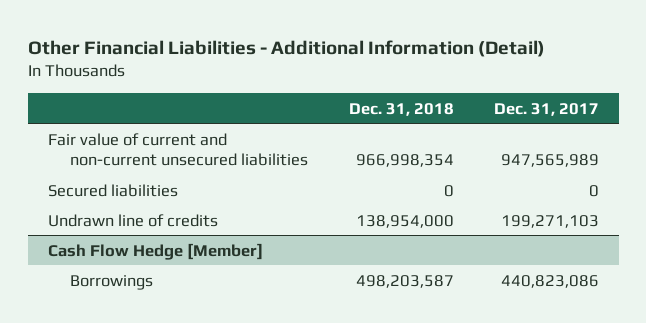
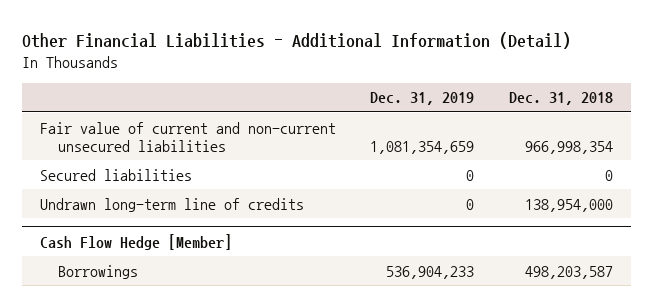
- | Dec. 31, 2018 | Dec. 31, 2017
+ | Dec. 31, 2019 | Dec. 31, 2018
- Undrawn line of credits | 138,954,000 | 199,271,103
+ Undrawn long-term line of credits | 0 | 138,954,000

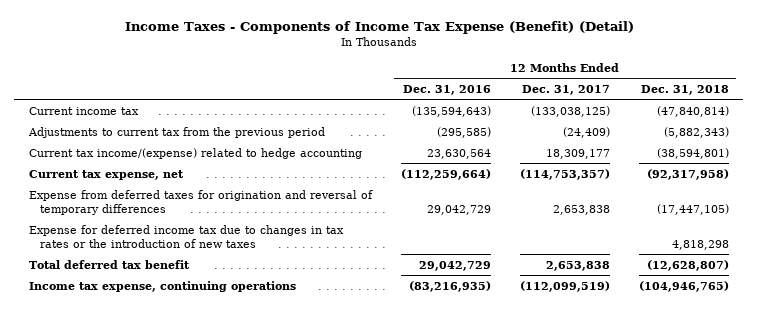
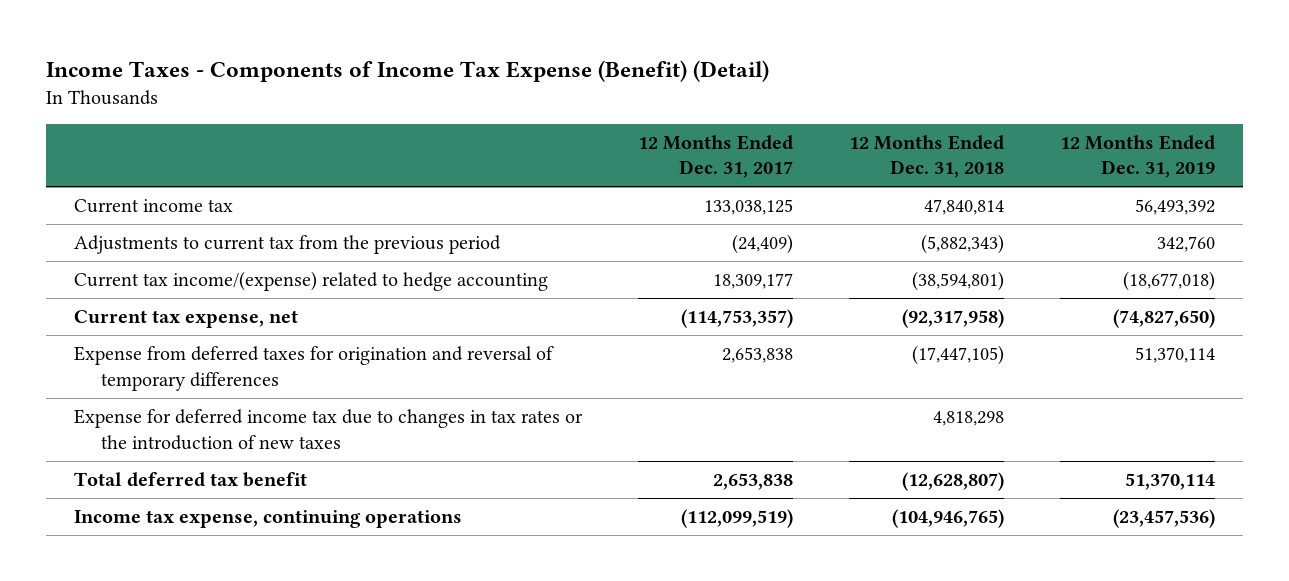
- | 12 Months Ended Dec. 31, 2016 | 12 Months Ended Dec. 31, 2017 | 12 Months Ended Dec. 31, 2018
+ | 12 Months Ended Dec. 31, 2017 | 12 Months Ended Dec. 31, 2018 | 12 Months Ended Dec. 31, 2019
- Current income tax | (135,594,643) | (133,038,125) | (47,840,814)
+ Current income tax | 133,038,125 | 47,840,814 | 56,493,392

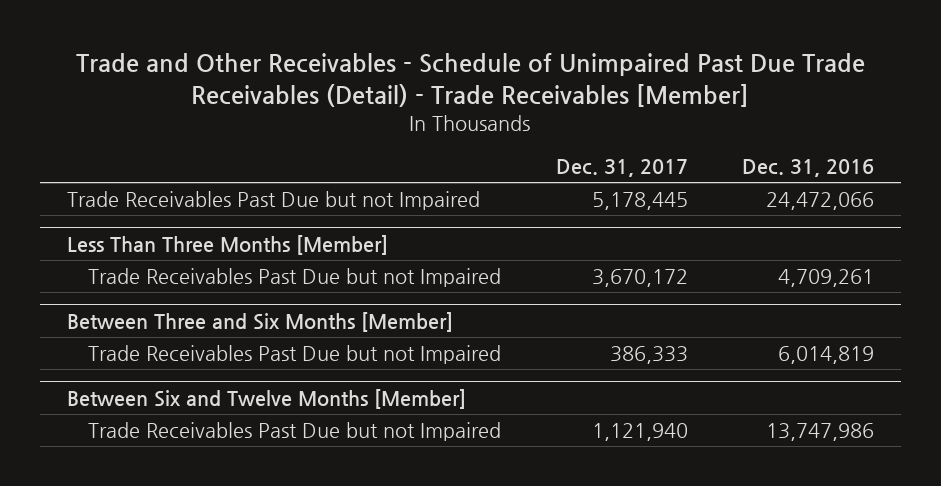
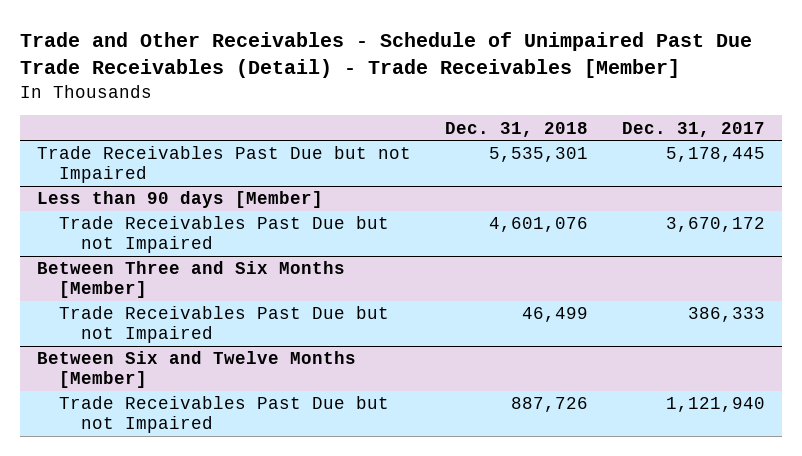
- | Dec. 31, 2017 | Dec. 31, 2016
+ | Dec. 31, 2018 | Dec. 31, 2017
- Less Than Three Months [Member]
+ Less than 90 days [Member]

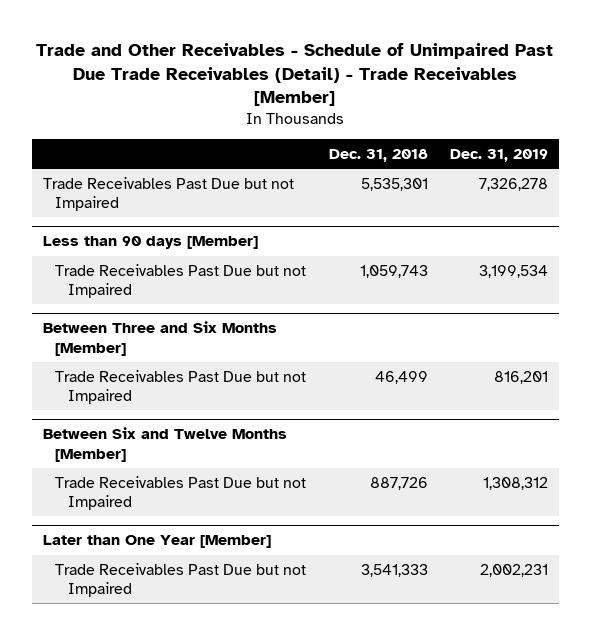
- | Dec. 31, 2018 | Dec. 31, 2017
+ | Dec. 31, 2018 | Dec. 31, 2019
@ Less than 90 days [Member]
- Trade Receivables Past Due but not Impaired | 4,601,076 | 3,670,172
+ Trade Receivables Past Due but not Impaired | 1,059,743 | 3,199,534
+ Later than One Year [Member]
+ Trade Receivables Past Due but not Impaired | 3,541,333 | 2,002,231

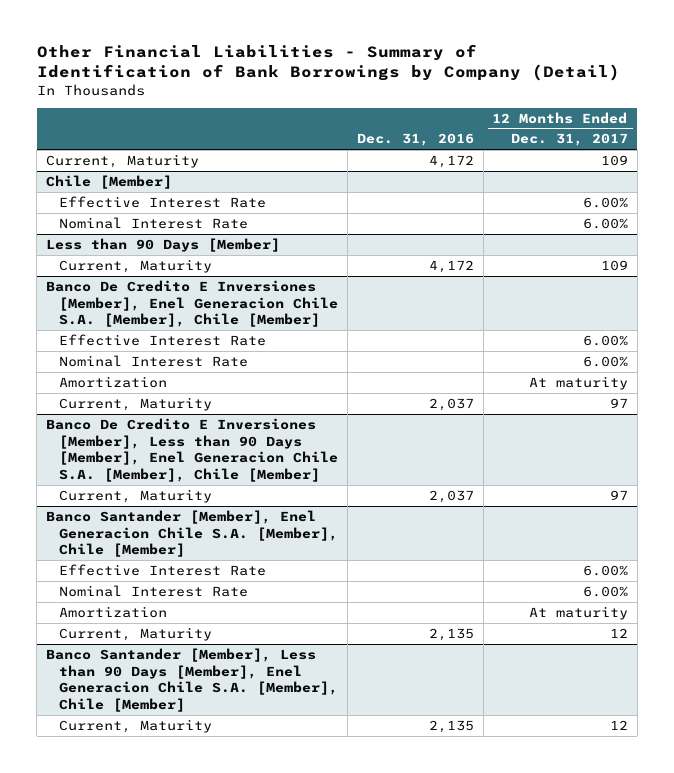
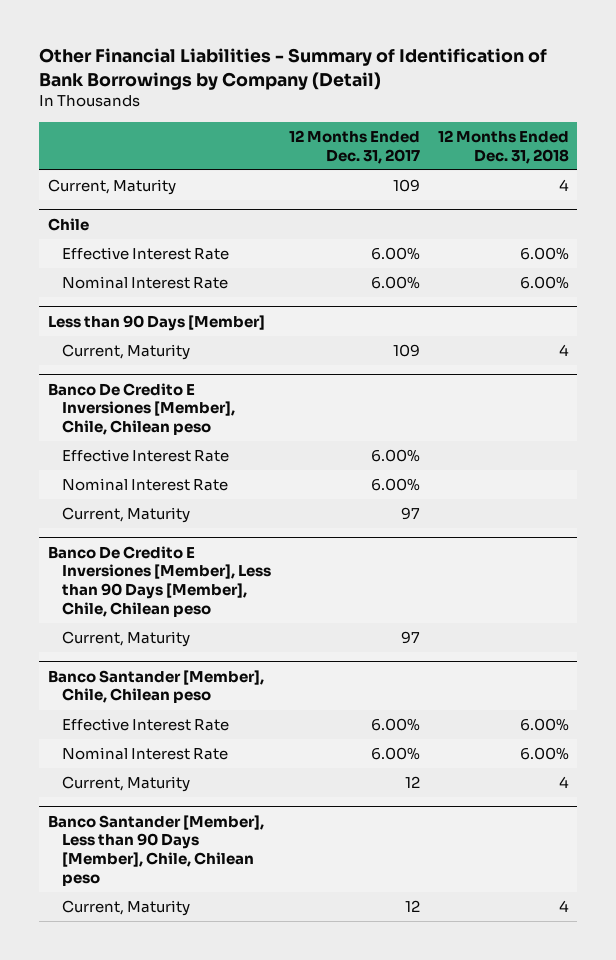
- | Dec. 31, 2016 | 12 Months Ended Dec. 31, 2017
+ | 12 Months Ended Dec. 31, 2017 | 12 Months Ended Dec. 31, 2018
- Chile [Member]
+ Chile
- Banco De Credito E Inversiones [Member], Enel Generacion Chile S.A. [Member], Chile [Member]
+ Banco De Credito E Inversiones [Member], Chile, Chilean peso
- Amortization | | At maturity
- Banco De Credito E Inversiones [Member], Less than 90 Days [Member], Enel Generacion Chile S.A. [Member], Chile [Member]
+ Banco De Credito E Inversiones [Member], Less than 90 Days [Member], Chile, Chilean peso
- Banco Santander [Member], Enel Generacion Chile S.A. [Member], Chile [Member]
+ Banco Santander [Member], Chile, Chilean peso
- Amortization | | At maturity
- Banco Santander [Member], Less than 90 Days [Member], Enel Generacion Chile S.A. [Member], Chile [Member]
+ Banco Santander [Member], Less than 90 Days [Member], Chile, Chilean peso

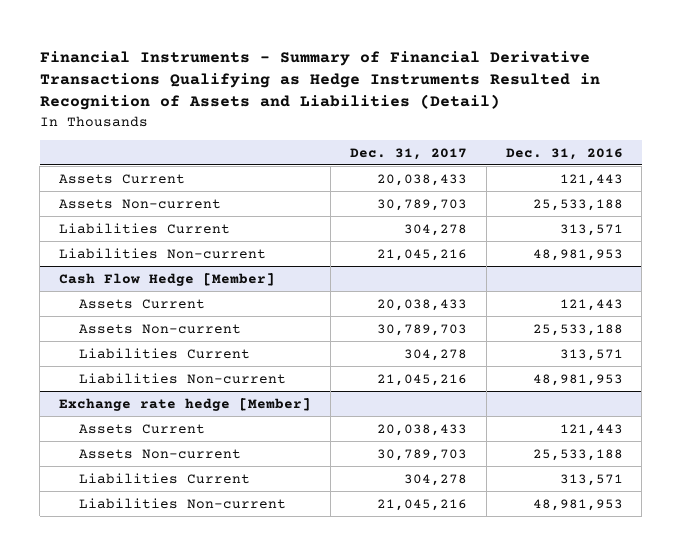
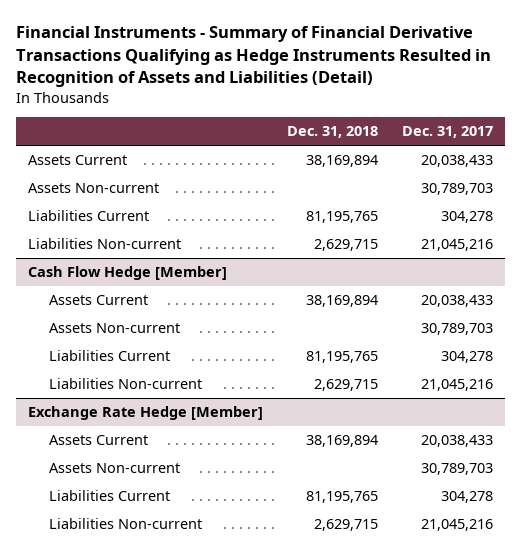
- | Dec. 31, 2017 | Dec. 31, 2016
+ | Dec. 31, 2018 | Dec. 31, 2017
- Exchange rate hedge [Member]
+ Exchange Rate Hedge [Member]

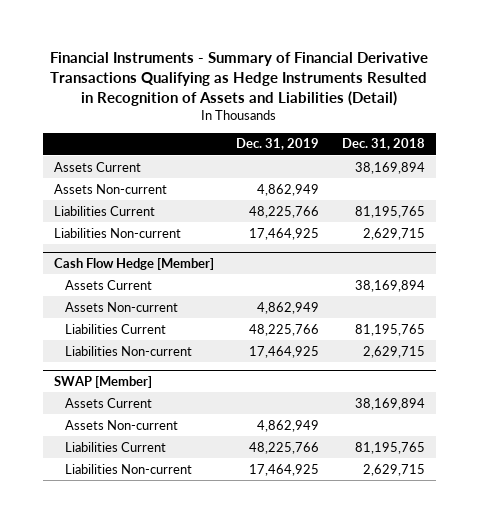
- | Dec. 31, 2018 | Dec. 31, 2017
+ | Dec. 31, 2019 | Dec. 31, 2018
- Exchange Rate Hedge [Member]
+ SWAP [Member]

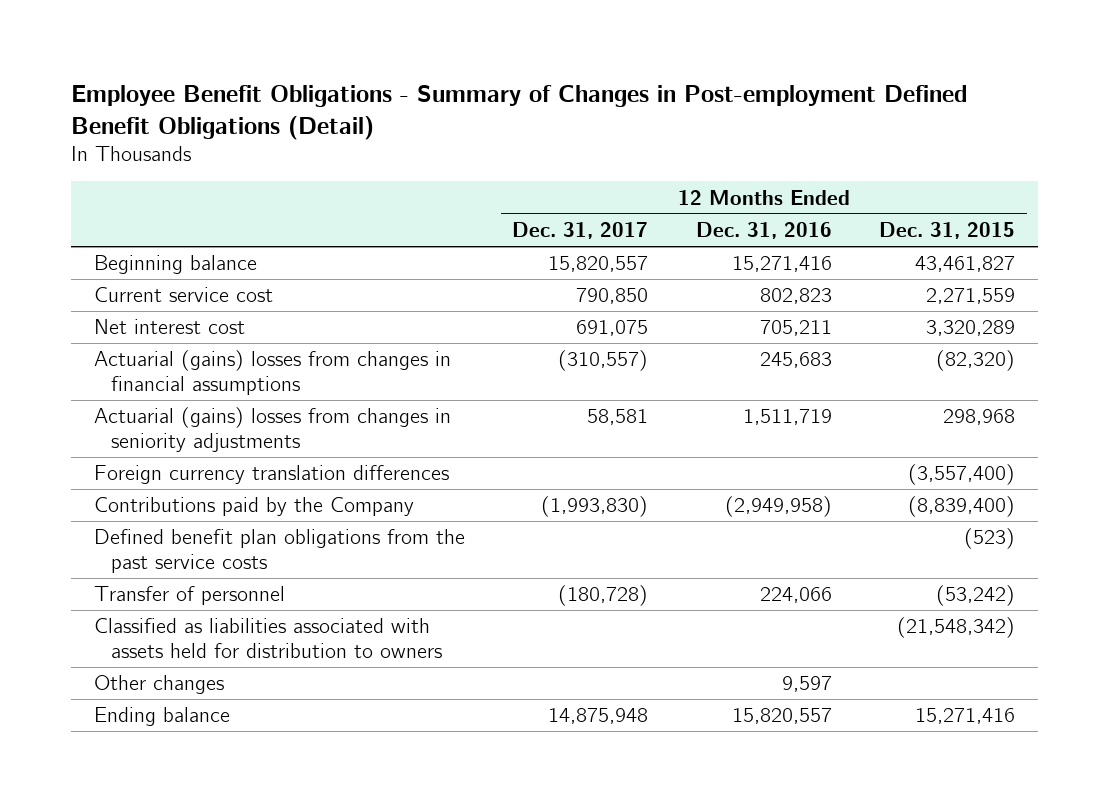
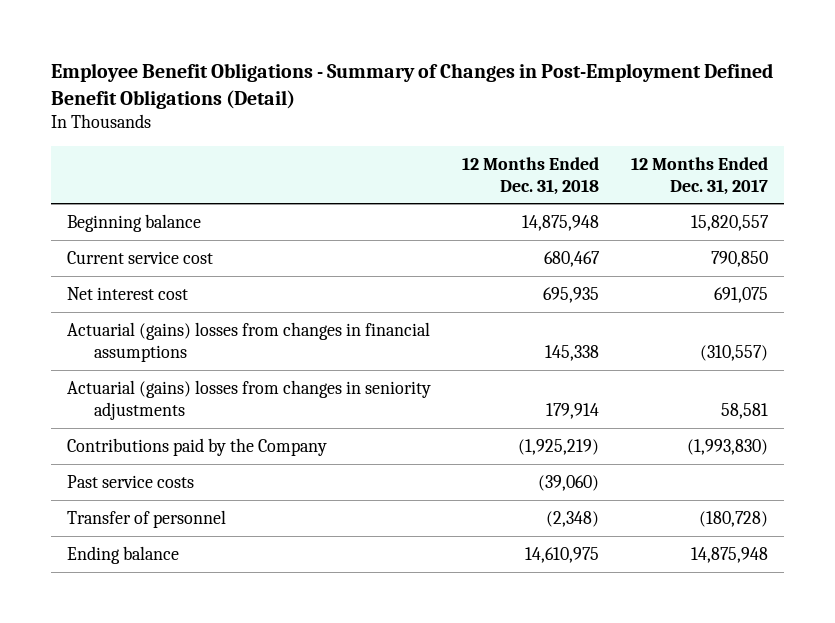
- Employee Benefit Obligations - Summary of Changes in Post-employment Defined Benefit Obligations (Detail)
+ Employee Benefit Obligations - Summary of Changes in Post-Employment Defined Benefit Obligations (Detail)
- | 12 Months Ended Dec. 31, 2017 | 12 Months Ended Dec. 31, 2016 | 12 Months Ended Dec. 31, 2015
+ | 12 Months Ended Dec. 31, 2018 | 12 Months Ended Dec. 31, 2017
- Foreign currency translation differences | | | (3,557,400)
- Defined benefit plan obligations from the past service costs | | | (523)
+ Past service costs | (39,060) |
- Classified as liabilities associated with assets held for distribution to owners | | | (21,548,342)
- Other changes | | 9,597 |

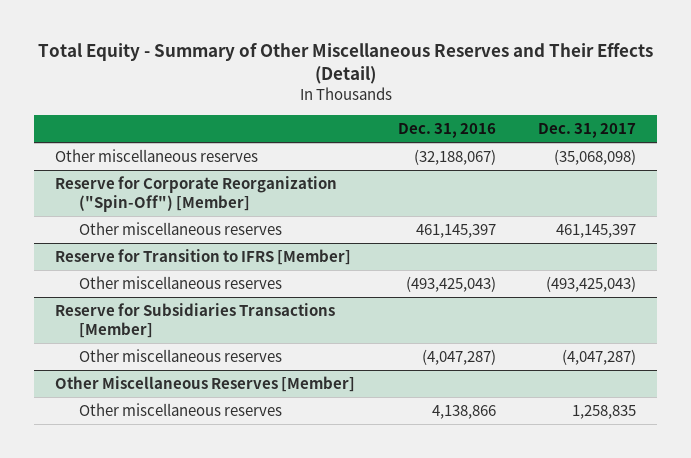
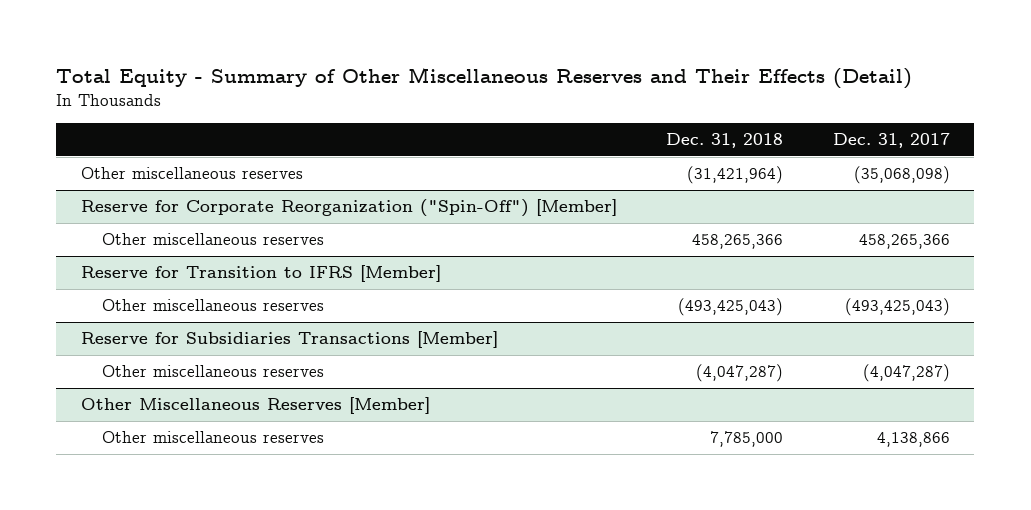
- | Dec. 31, 2016 | Dec. 31, 2017
+ | Dec. 31, 2018 | Dec. 31, 2017
@ Reserve for Corporate Reorganization ("Spin-Off") [Member]
- Other miscellaneous reserves | 461,145,397 | 461,145,397
+ Other miscellaneous reserves | 458,265,366 | 458,265,366
@ Other Miscellaneous Reserves [Member]
- Other miscellaneous reserves | 4,138,866 | 1,258,835
+ Other miscellaneous reserves | 7,785,000 | 4,138,866

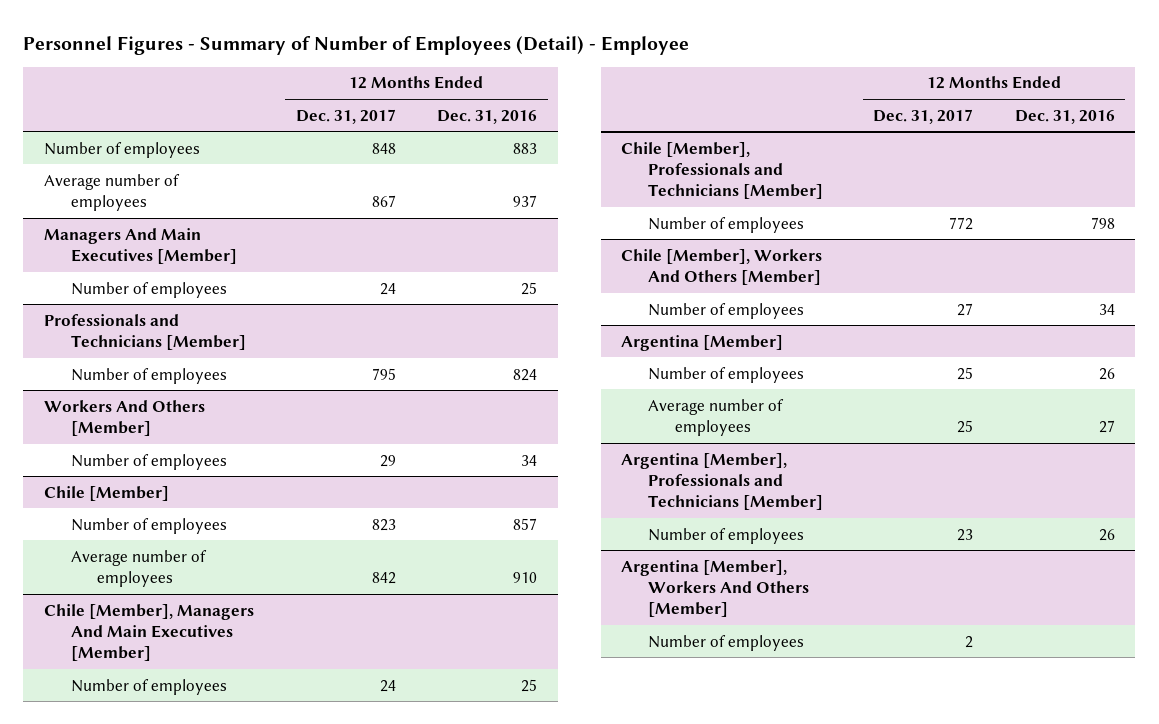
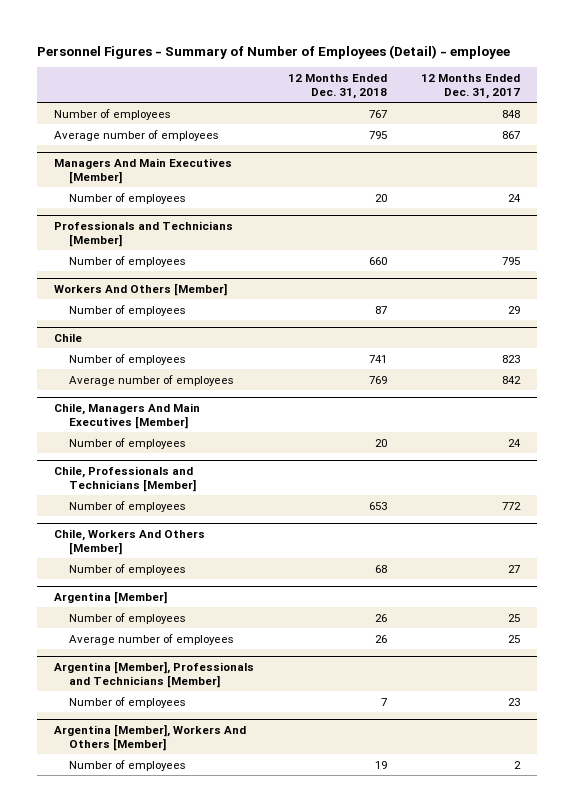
- Personnel Figures - Summary of Number of Employees (Detail) - Employee
+ Personnel Figures - Summary of Number of Employees (Detail) - employee
- | 12 Months Ended Dec. 31, 2017 | 12 Months Ended Dec. 31, 2016
+ | 12 Months Ended Dec. 31, 2018 | 12 Months Ended Dec. 31, 2017
- Chile [Member]
+ Chile
- Chile [Member], Managers And Main Executives [Member]
+ Chile, Managers And Main Executives [Member]
- Chile [Member], Professionals and Technicians [Member]
+ Chile, Professionals and Technicians [Member]
- Chile [Member], Workers And Others [Member]
+ Chile, Workers And Others [Member]

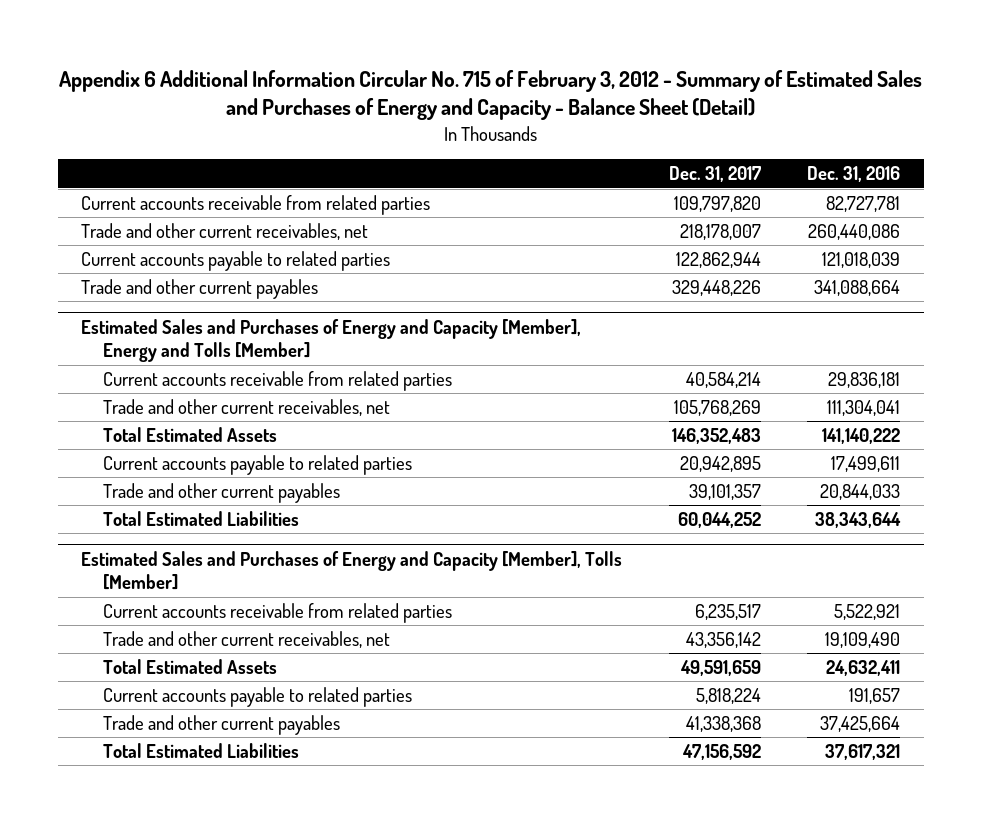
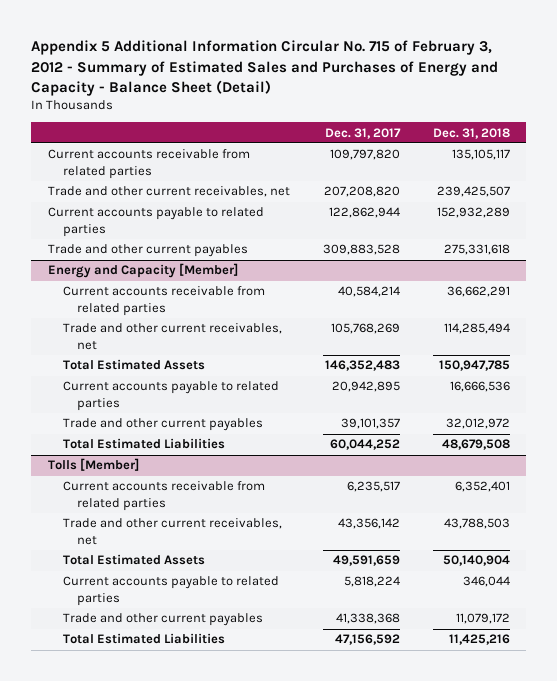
- Appendix 6 Additional Information Circular No. 715 of February 3, 2012 - Summary of Estimated Sales and Purchases of Energy and Capacity - Balance Sheet (Detail)
+ Appendix 5 Additional Information Circular No. 715 of February 3, 2012 - Summary of Estimated Sales and Purchases of Energy and Capacity - Balance Sheet (Detail)
- | Dec. 31, 2017 | Dec. 31, 2016
+ | Dec. 31, 2017 | Dec. 31, 2018
- Trade and other current receivables, net | 218,178,007 | 260,440,086
+ Trade and other current receivables, net | 207,208,820 | 239,425,507
- Trade and other current payables | 329,448,226 | 341,088,664
- Estimated Sales and Purchases of Energy and Capacity [Member], Energy and Tolls [Member]
+ Trade and other current payables | 309,883,528 | 275,331,618
+ Energy and Capacity [Member]
- Estimated Sales and Purchases of Energy and Capacity [Member], Tolls [Member]
+ Tolls [Member]

